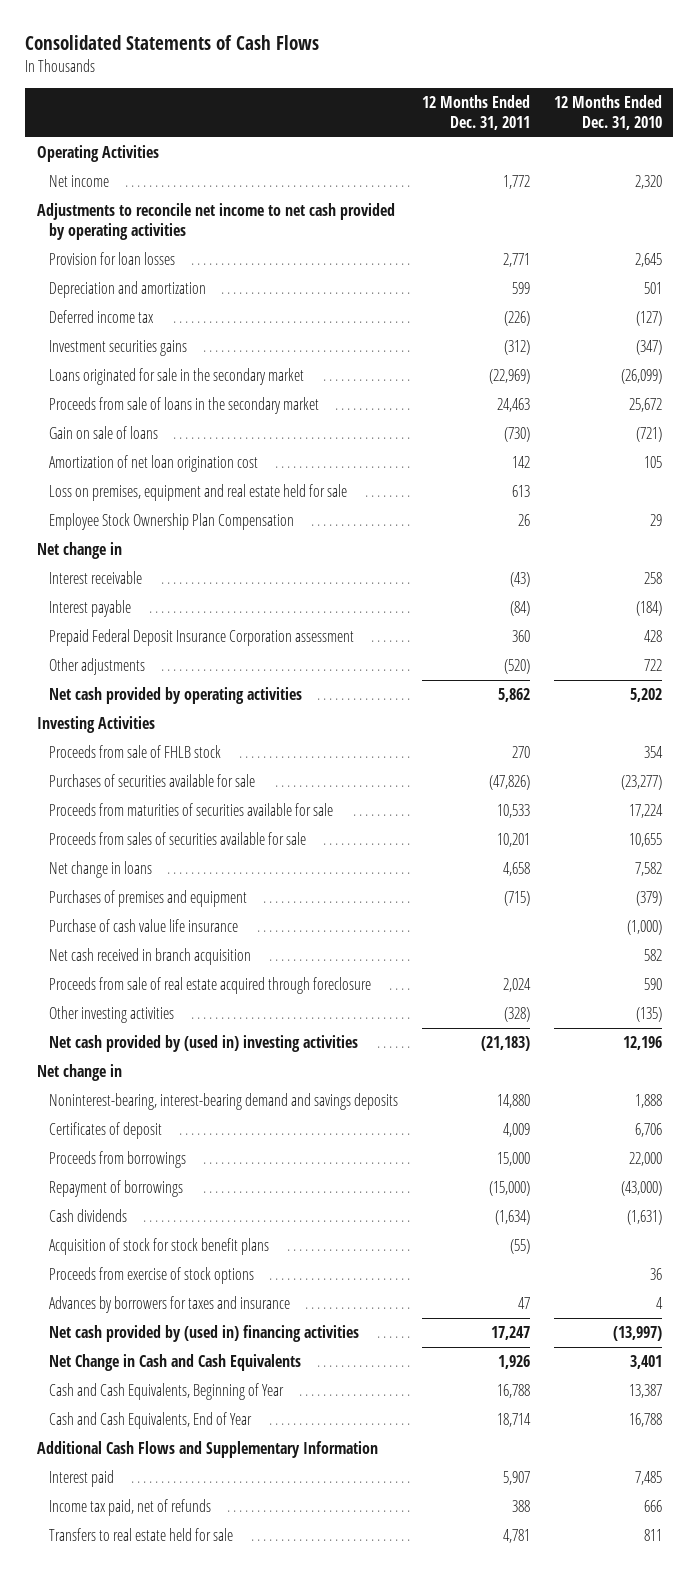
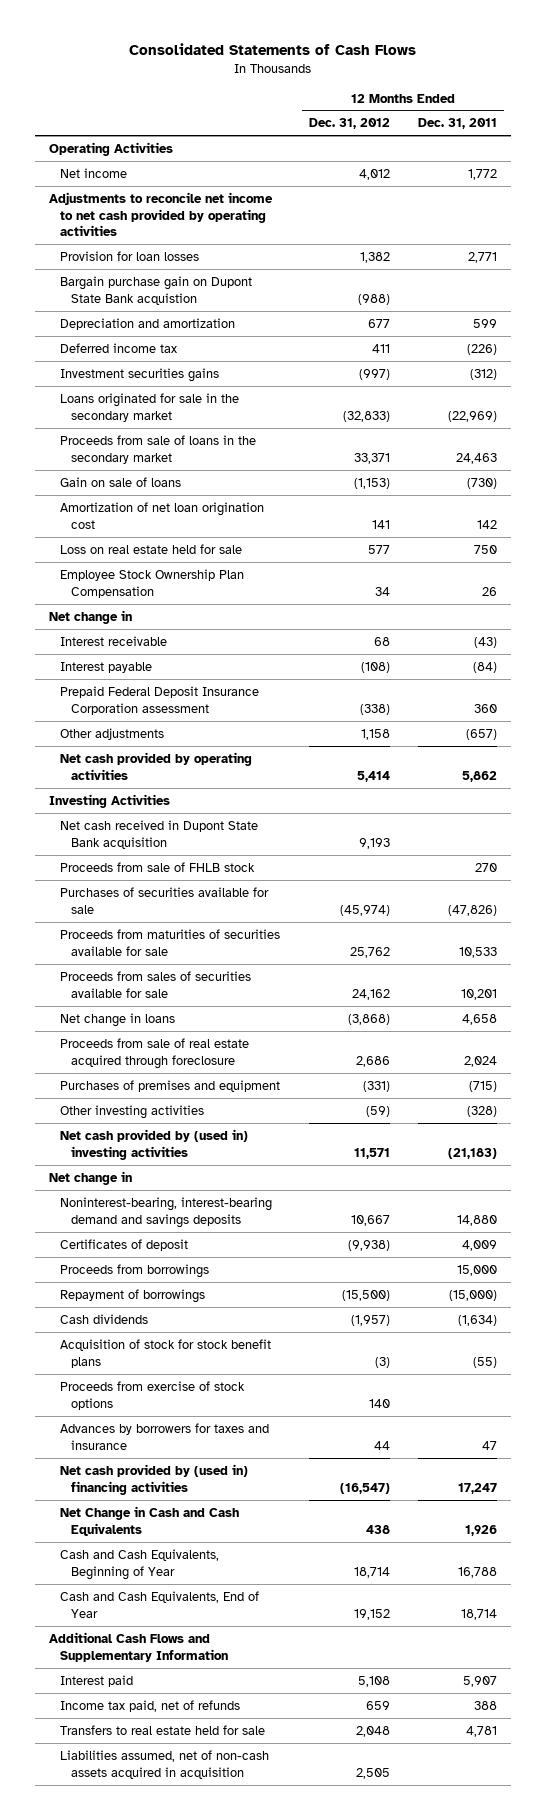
- | 12 Months Ended Dec. 31, 2011 | 12 Months Ended Dec. 31, 2010
+ | 12 Months Ended Dec. 31, 2012 | 12 Months Ended Dec. 31, 2011
+ Bargain purchase gain on Dupont State Bank acquistion | (988) |
- Loss on premises, equipment and real estate held for sale | 613 |
+ Loss on real estate held for sale | 577 | 750
- Other adjustments | (520) | 722
+ Other adjustments | 1,158 | (657)
+ Net cash received in Dupont State Bank acquisition | 9,193 |
- Purchase of cash value life insurance | | (1,000)
- Net cash received in branch acquisition | | 582
moved down: Purchases of premises and equipment | (331) | (715)
+ Liabilities assumed, net of non-cash assets acquired in acquisition | 2,505 |

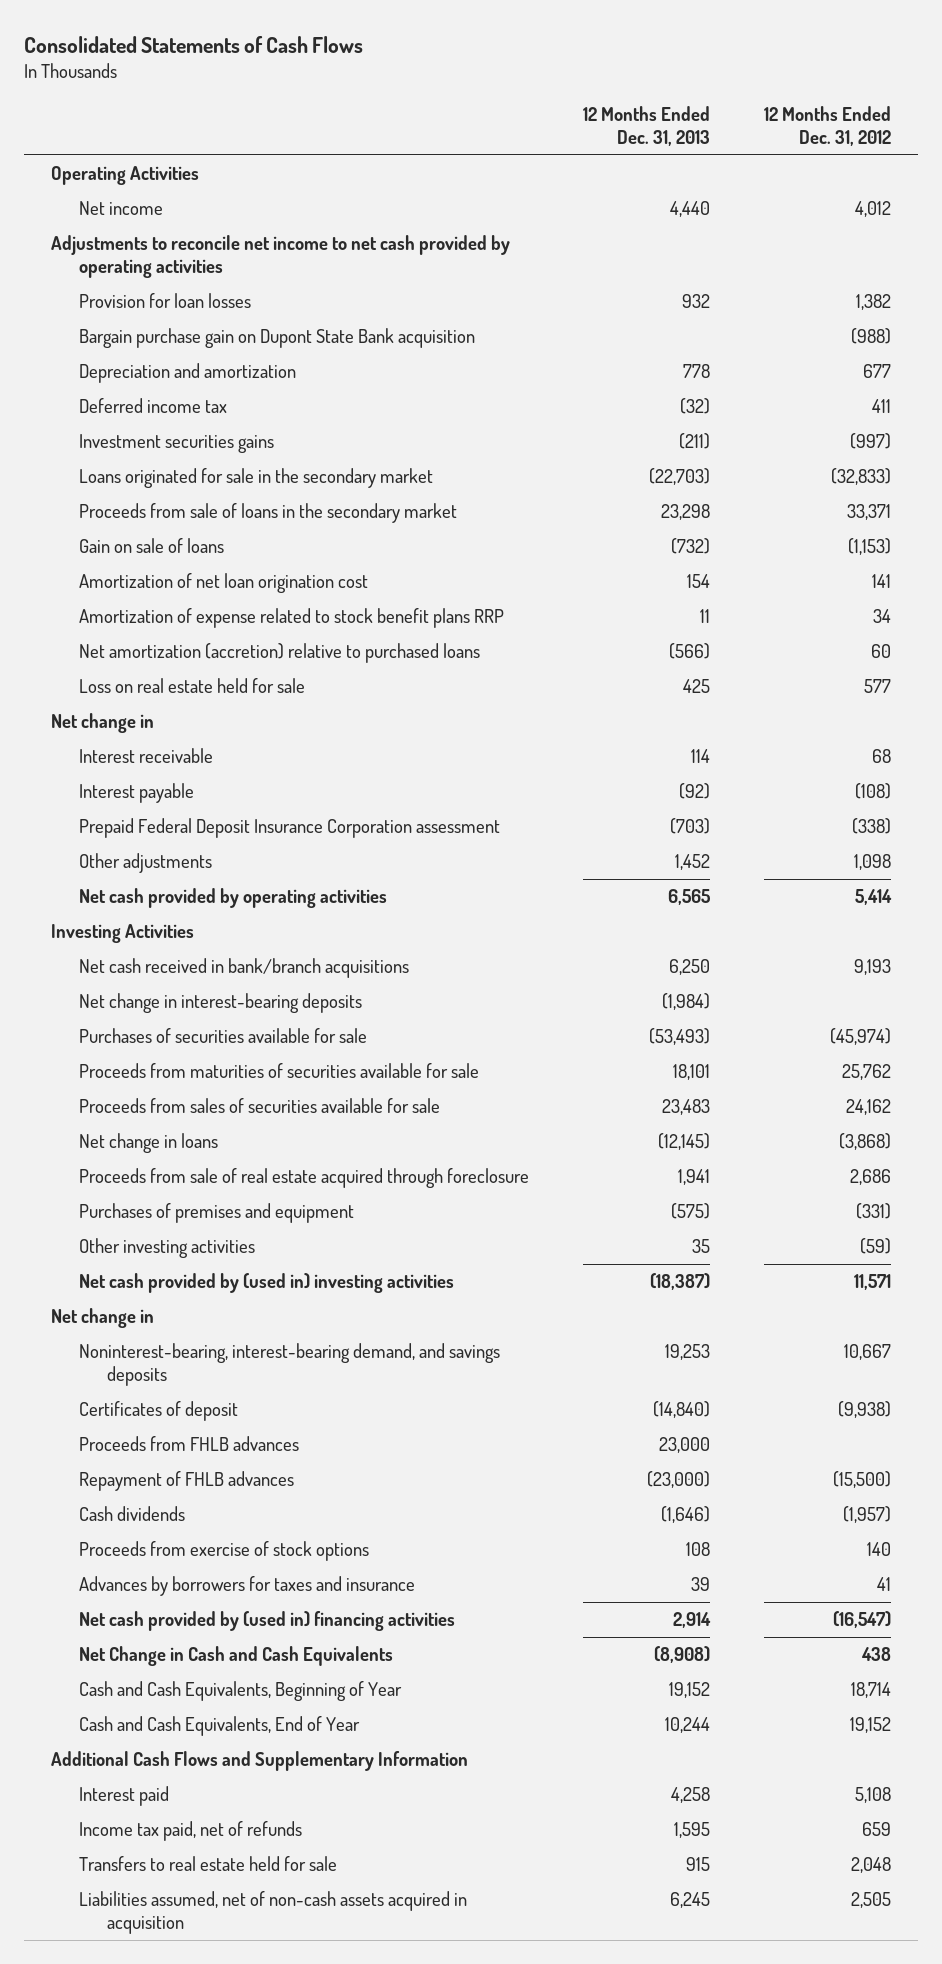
- | 12 Months Ended Dec. 31, 2012 | 12 Months Ended Dec. 31, 2011
+ | 12 Months Ended Dec. 31, 2013 | 12 Months Ended Dec. 31, 2012
- Bargain purchase gain on Dupont State Bank acquistion | (988) |
+ Bargain purchase gain on Dupont State Bank acquisition | | (988)
+ Amortization of expense related to stock benefit plans RRP | 11 | 34
+ Net amortization (accretion) relative to purchased loans | (566) | 60
- Employee Stock Ownership Plan Compensation | 34 | 26
- Other adjustments | 1,158 | (657)
+ Other adjustments | 1,452 | 1,098
- Net cash received in Dupont State Bank acquisition | 9,193 |
- Proceeds from sale of FHLB stock | | 270
+ Net cash received in bank/branch acquisitions | 6,250 | 9,193
+ Net change in interest-bearing deposits | (1,984) |
- Noninterest-bearing, interest-bearing demand and savings deposits | 10,667 | 14,880
+ Noninterest-bearing, interest-bearing demand, and savings deposits | 19,253 | 10,667
- Proceeds from borrowings | | 15,000
- Repayment of borrowings | (15,500) | (15,000)
+ Proceeds from FHLB advances | 23,000 |
+ Repayment of FHLB advances | (23,000) | (15,500)
- Acquisition of stock for stock benefit plans | (3) | (55)
- Advances by borrowers for taxes and insurance | 44 | 47
+ Advances by borrowers for taxes and insurance | 39 | 41

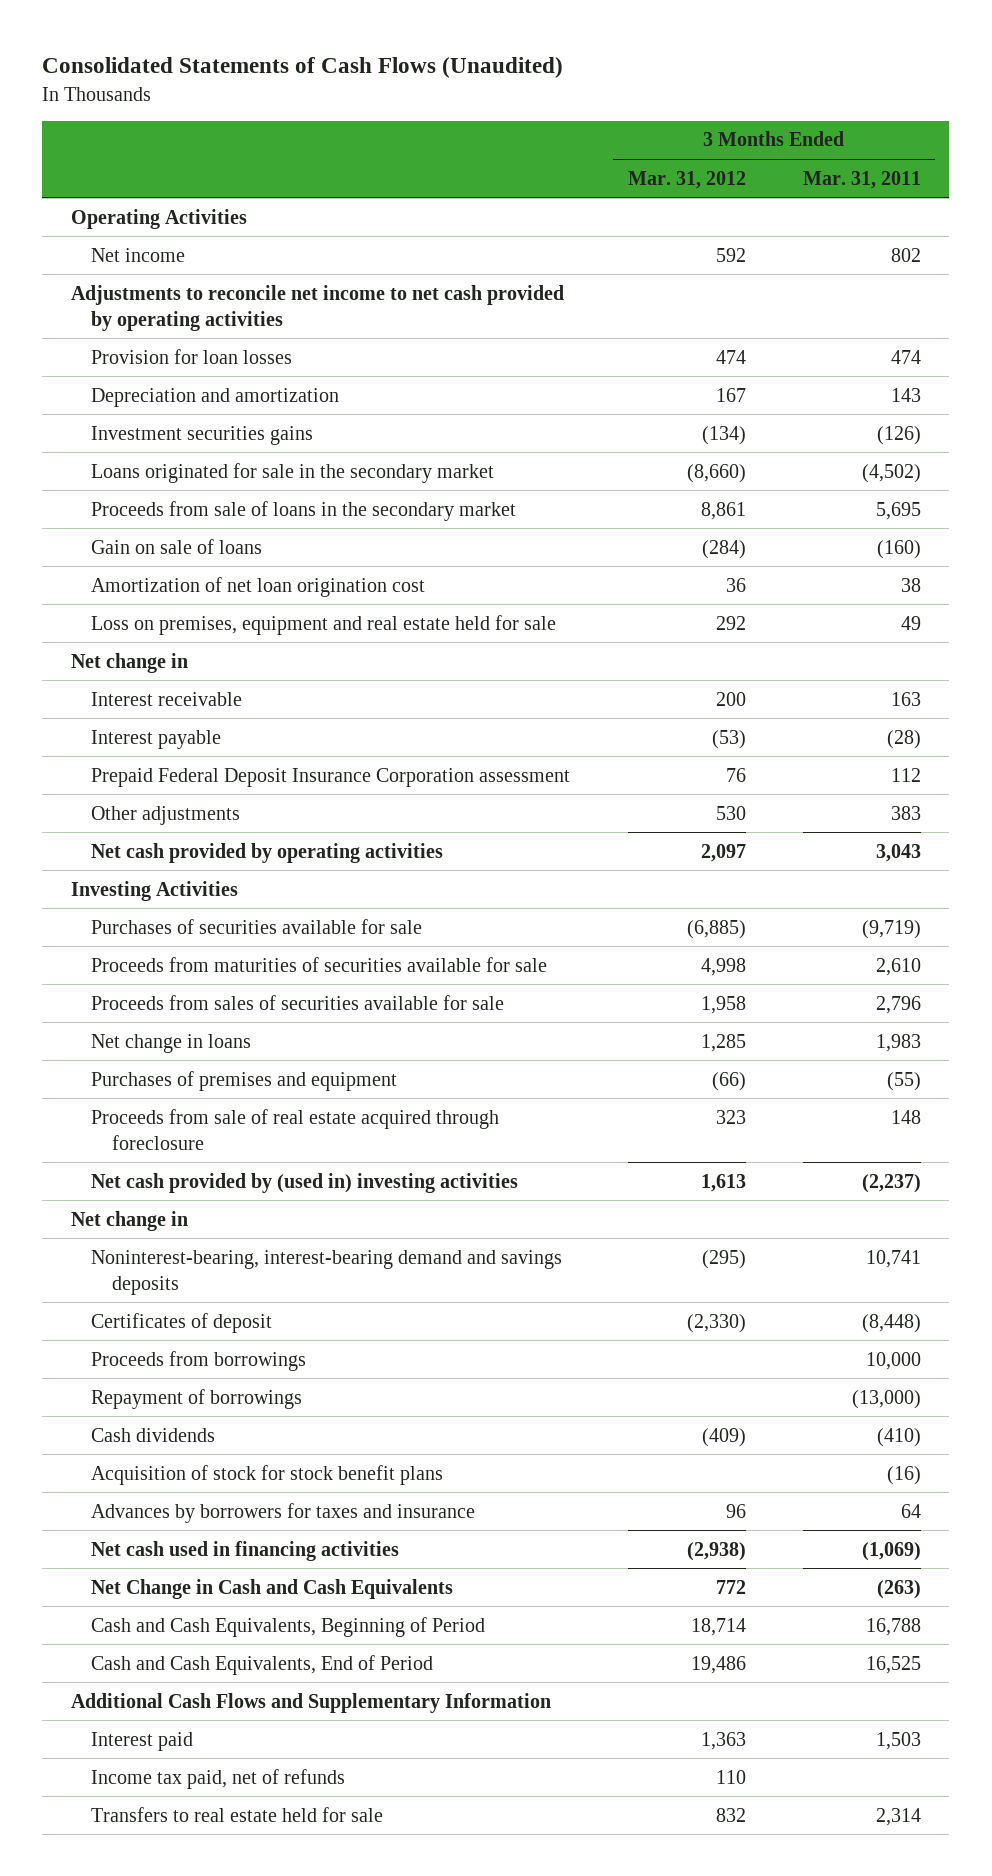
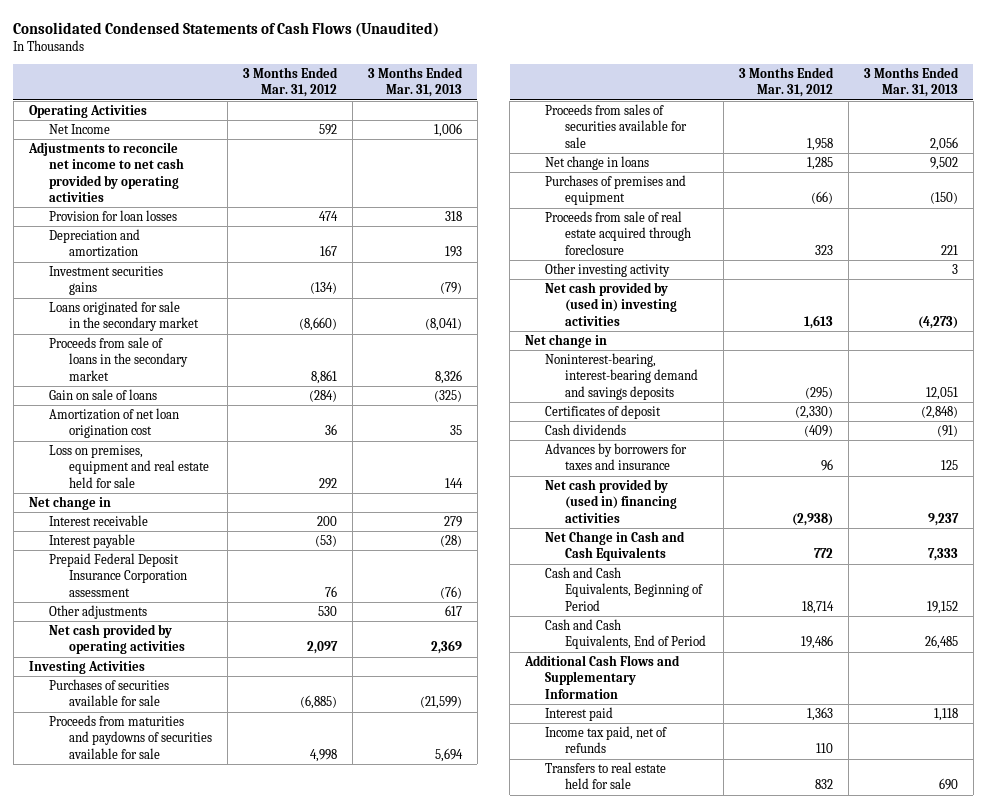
- Consolidated Statements of Cash Flows (Unaudited)
+ Consolidated Condensed Statements of Cash Flows (Unaudited)
- | 3 Months Ended Mar. 31, 2012 | 3 Months Ended Mar. 31, 2011
+ | 3 Months Ended Mar. 31, 2012 | 3 Months Ended Mar. 31, 2013
- Net income | 592 | 802
+ Net Income | 592 | 1,006
- Proceeds from maturities of securities available for sale | 4,998 | 2,610
+ Proceeds from maturities and paydowns of securities available for sale | 4,998 | 5,694
+ Other investing activity | | 3
- Proceeds from borrowings | | 10,000
- Repayment of borrowings | | (13,000)
- Acquisition of stock for stock benefit plans | | (16)
- Net cash used in financing activities | (2,938) | (1,069)
+ Net cash provided by (used in) financing activities | (2,938) | 9,237

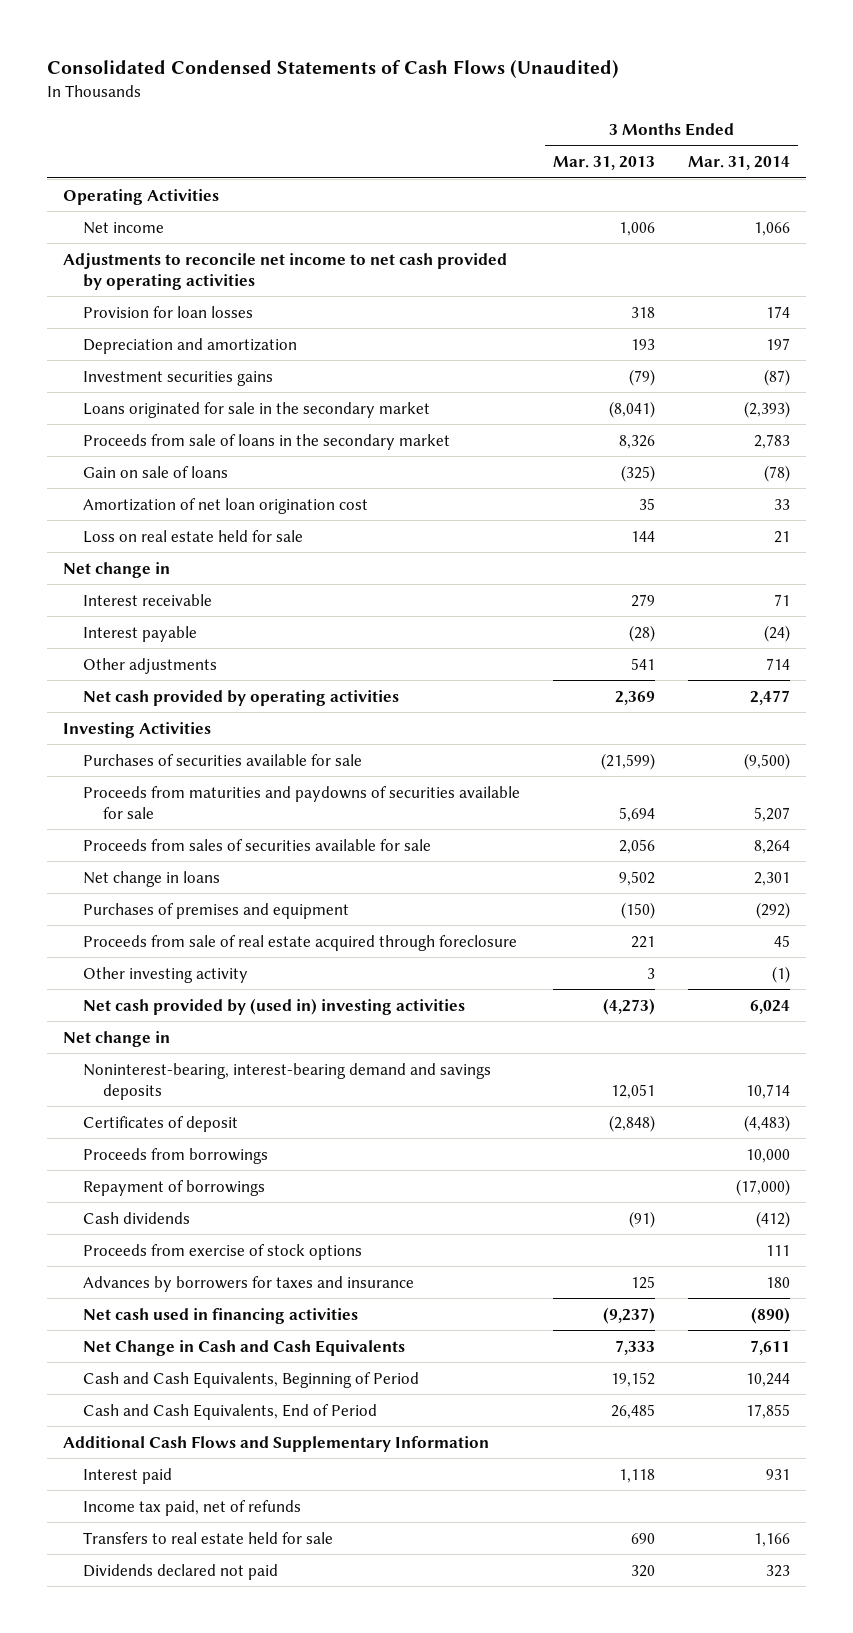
- | 3 Months Ended Mar. 31, 2012 | 3 Months Ended Mar. 31, 2013
+ | 3 Months Ended Mar. 31, 2013 | 3 Months Ended Mar. 31, 2014
- Net Income | 592 | 1,006
+ Net income | 1,006 | 1,066
- Loss on premises, equipment and real estate held for sale | 292 | 144
+ Loss on real estate held for sale | 144 | 21
- Prepaid Federal Deposit Insurance Corporation assessment | 76 | (76)
- Other adjustments | 530 | 617
+ Other adjustments | 541 | 714
+ Proceeds from borrowings | | 10,000
+ Repayment of borrowings | | (17,000)
+ Proceeds from exercise of stock options | | 111
- Net cash provided by (used in) financing activities | (2,938) | 9,237
+ Net cash used in financing activities | (9,237) | (890)
+ Dividends declared not paid | 320 | 323

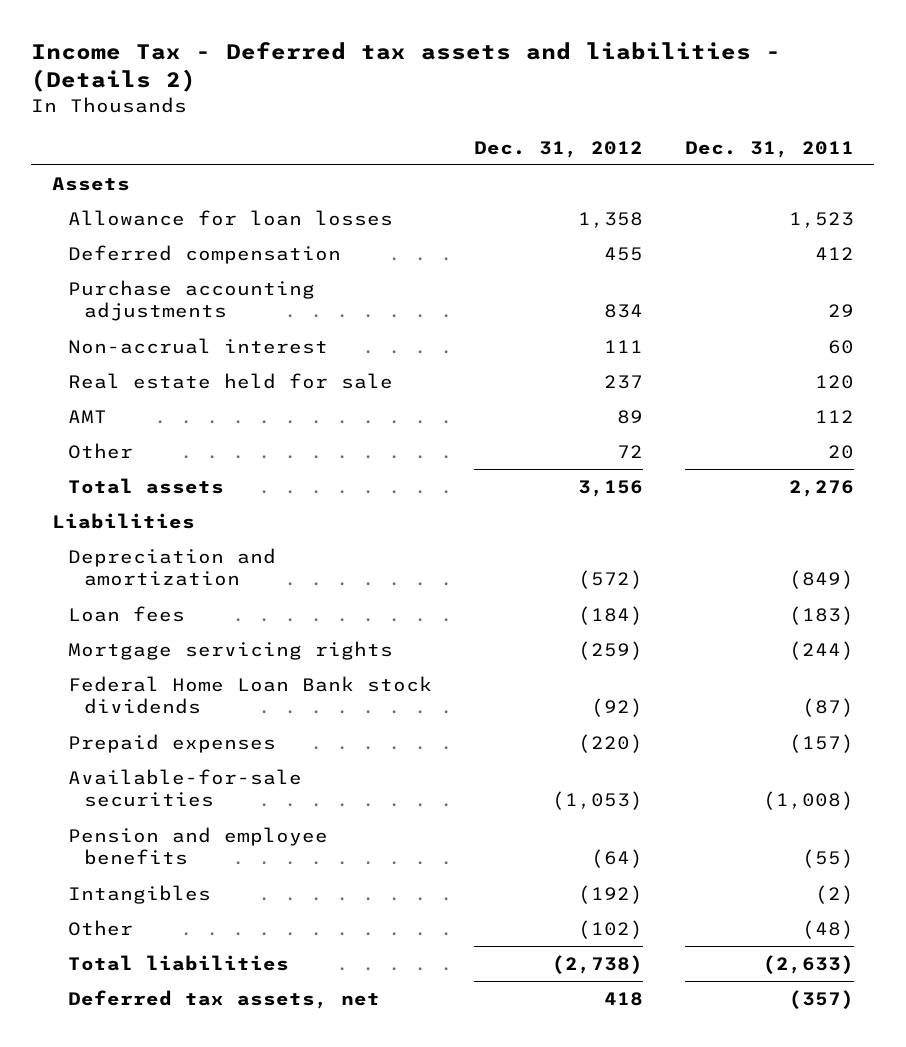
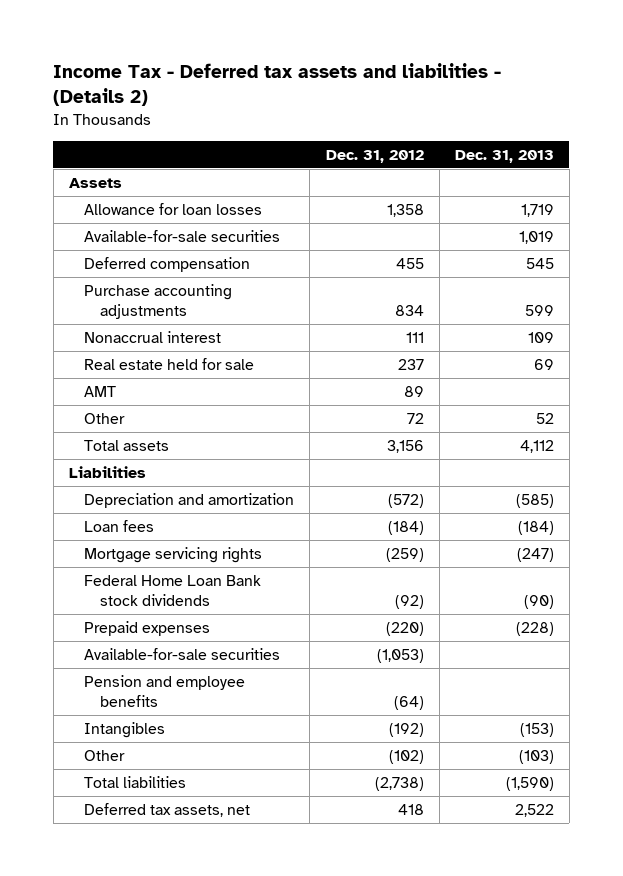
- | Dec. 31, 2012 | Dec. 31, 2011
+ | Dec. 31, 2012 | Dec. 31, 2013
+ Available-for-sale securities | | 1,019
- Non-accrual interest | 111 | 60
+ Nonaccrual interest | 111 | 109

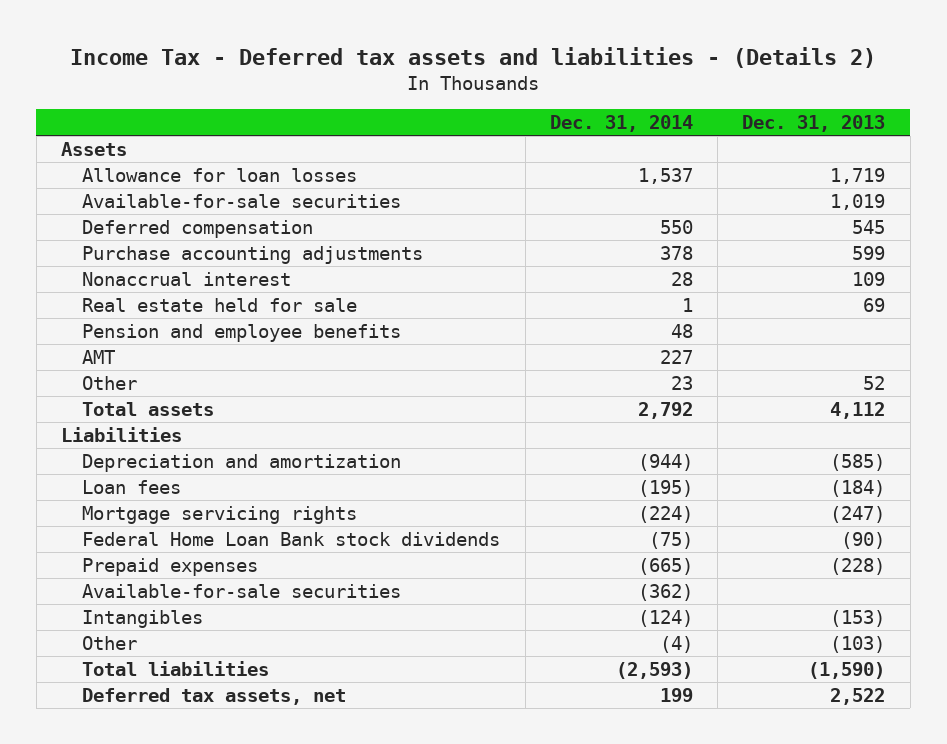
- | Dec. 31, 2012 | Dec. 31, 2013
+ | Dec. 31, 2014 | Dec. 31, 2013
moved up: Pension and employee benefits | 48 |

